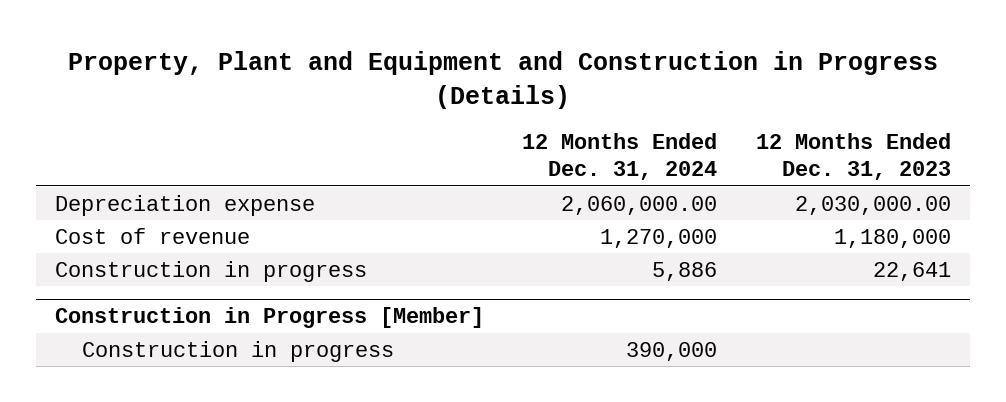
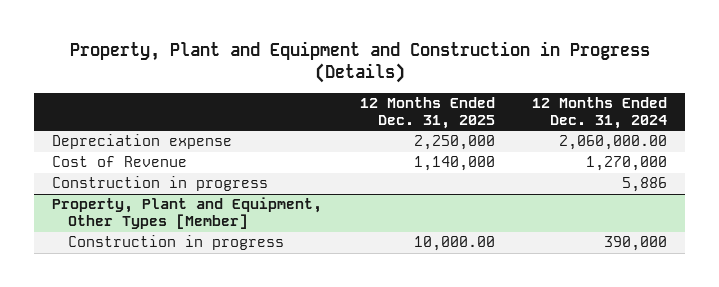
- | 12 Months Ended Dec. 31, 2024 | 12 Months Ended Dec. 31, 2023
+ | 12 Months Ended Dec. 31, 2025 | 12 Months Ended Dec. 31, 2024
- Cost of revenue | 1,270,000 | 1,180,000
+ Cost of Revenue | 1,140,000 | 1,270,000
- Construction in Progress [Member]
+ Property, Plant and Equipment, Other Types [Member]

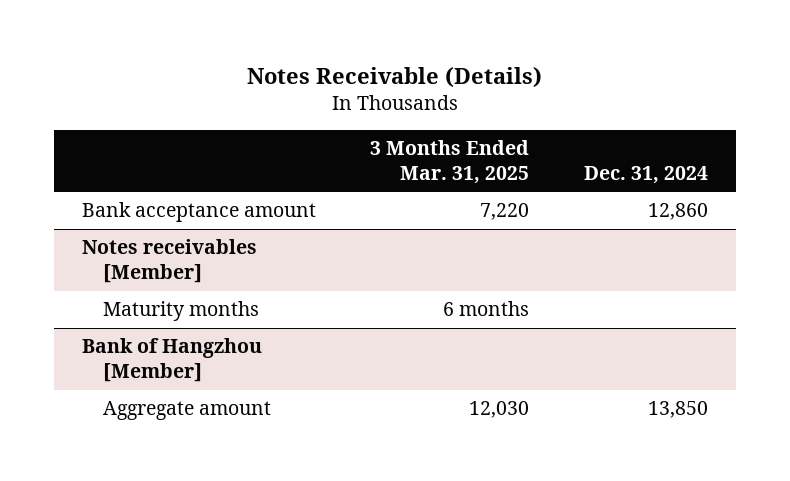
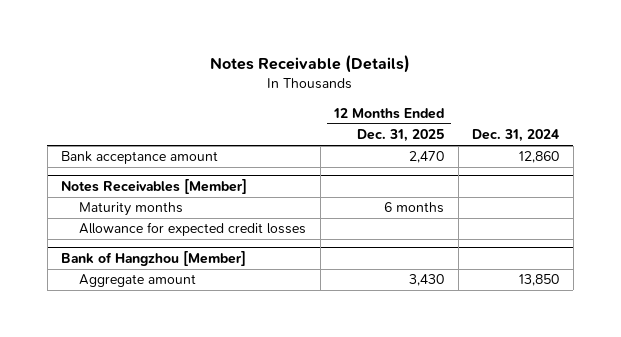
- | 3 Months Ended Mar. 31, 2025 | Dec. 31, 2024
+ | 12 Months Ended Dec. 31, 2025 | Dec. 31, 2024
- Notes receivables [Member]
+ Notes Receivables [Member]
+ Allowance for expected credit losses

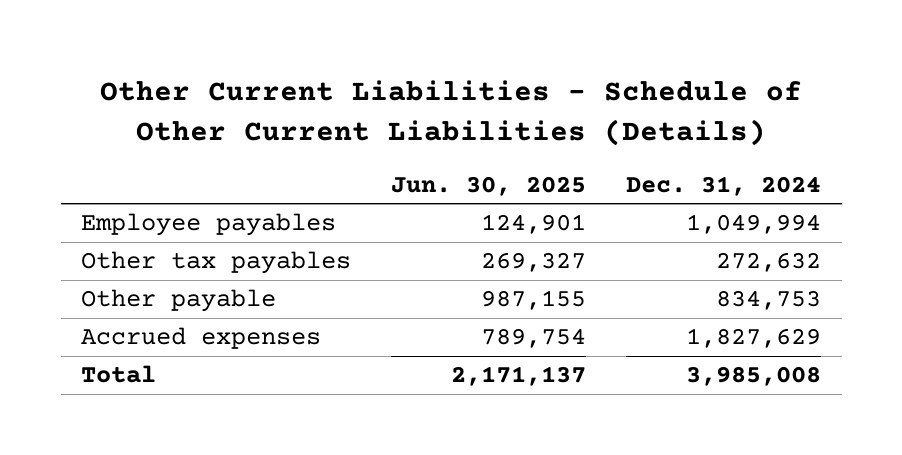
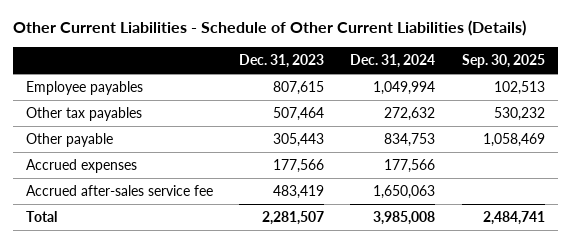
- | Jun. 30, 2025 | Dec. 31, 2024
+ | Dec. 31, 2023 | Dec. 31, 2024 | Sep. 30, 2025
- Accrued expenses | 789,754 | 1,827,629
+ Accrued expenses | 177,566 | 177,566 |
+ Accrued after-sales service fee | 483,419 | 1,650,063 |

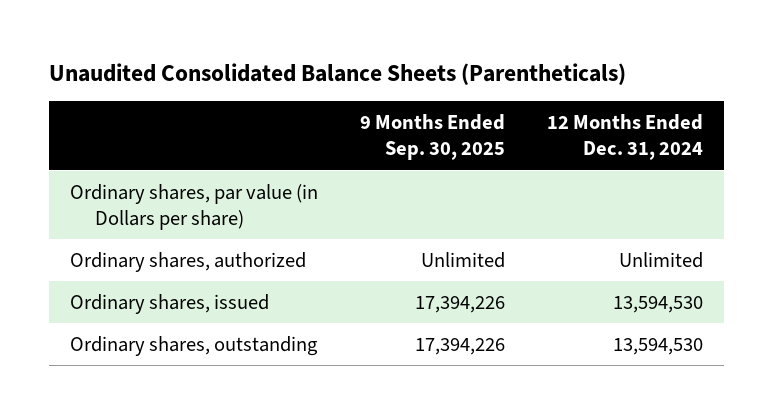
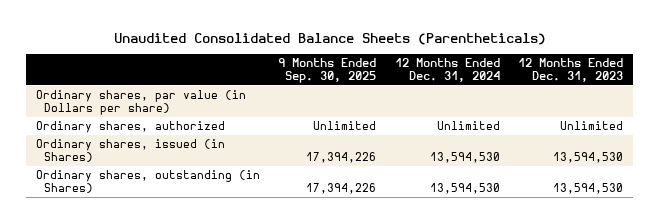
- | 9 Months Ended Sep. 30, 2025 | 12 Months Ended Dec. 31, 2024
+ | 9 Months Ended Sep. 30, 2025 | 12 Months Ended Dec. 31, 2024 | 12 Months Ended Dec. 31, 2023
- Ordinary shares, issued | 17,394,226 | 13,594,530
- Ordinary shares, outstanding | 17,394,226 | 13,594,530
+ Ordinary shares, issued (in Shares) | 17,394,226 | 13,594,530 | 13,594,530
+ Ordinary shares, outstanding (in Shares) | 17,394,226 | 13,594,530 | 13,594,530

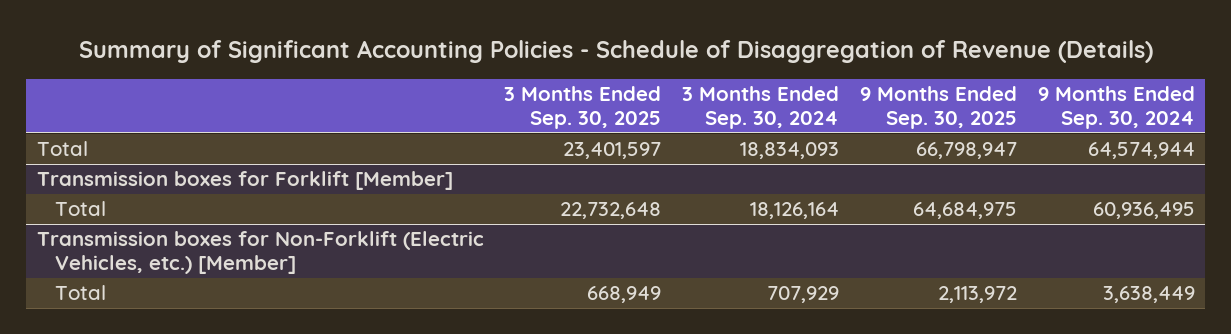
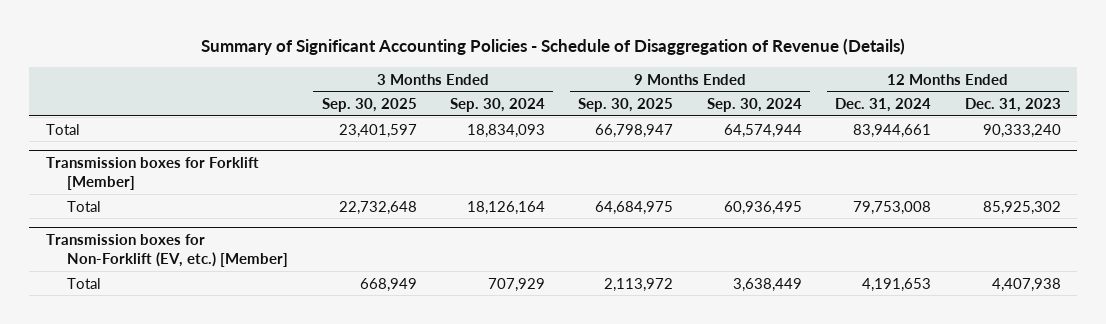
- | 3 Months Ended Sep. 30, 2025 | 3 Months Ended Sep. 30, 2024 | 9 Months Ended Sep. 30, 2025 | 9 Months Ended Sep. 30, 2024
+ | 3 Months Ended Sep. 30, 2025 | 3 Months Ended Sep. 30, 2024 | 9 Months Ended Sep. 30, 2025 | 9 Months Ended Sep. 30, 2024 | 12 Months Ended Dec. 31, 2024 | 12 Months Ended Dec. 31, 2023
- Transmission boxes for Non-Forklift (Electric Vehicles, etc.) [Member]
+ Transmission boxes for Non-Forklift (EV, etc.) [Member]

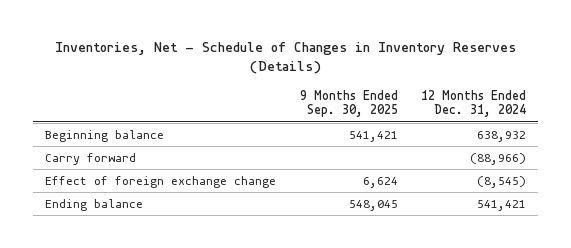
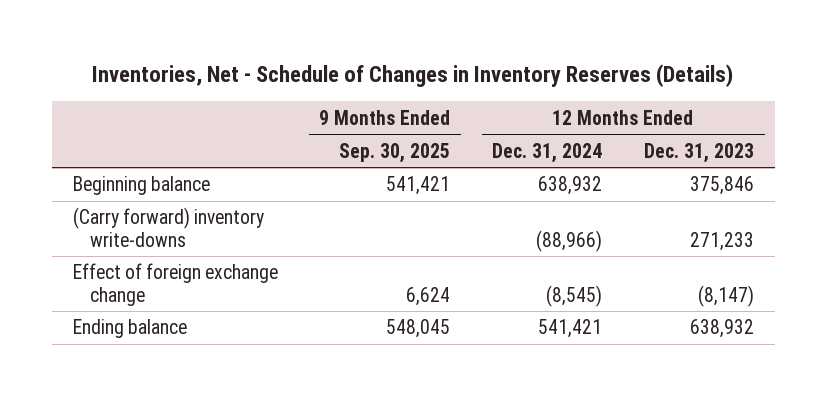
- | 9 Months Ended Sep. 30, 2025 | 12 Months Ended Dec. 31, 2024
+ | 9 Months Ended Sep. 30, 2025 | 12 Months Ended Dec. 31, 2024 | 12 Months Ended Dec. 31, 2023
- Carry forward | | (88,966)
+ (Carry forward) inventory write-downs | | (88,966) | 271,233

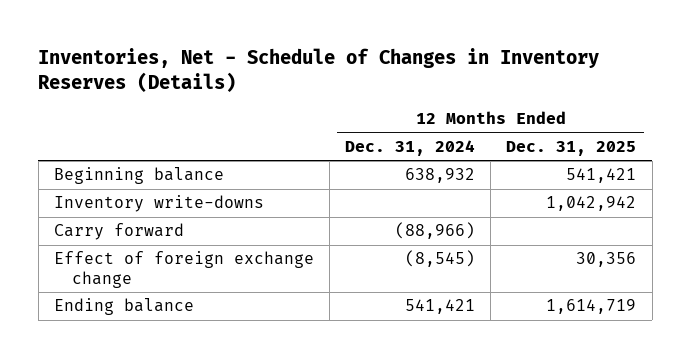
- | 9 Months Ended Sep. 30, 2025 | 12 Months Ended Dec. 31, 2024 | 12 Months Ended Dec. 31, 2023
+ | 12 Months Ended Dec. 31, 2024 | 12 Months Ended Dec. 31, 2025
- (Carry forward) inventory write-downs | | (88,966) | 271,233
+ Inventory write-downs | | 1,042,942
+ Carry forward | (88,966) |

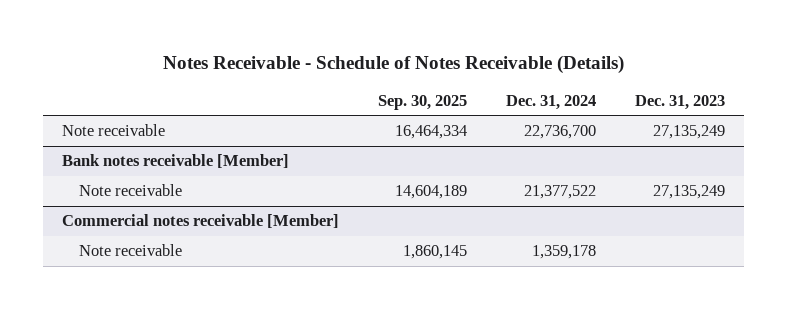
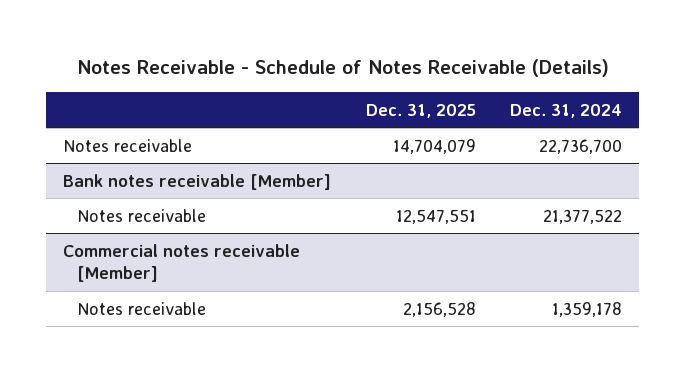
- | Sep. 30, 2025 | Dec. 31, 2024 | Dec. 31, 2023
+ | Dec. 31, 2025 | Dec. 31, 2024
- Note receivable | 16,464,334 | 22,736,700 | 27,135,249
+ Notes receivable | 14,704,079 | 22,736,700
@ Bank notes receivable [Member]
- Note receivable | 14,604,189 | 21,377,522 | 27,135,249
+ Notes receivable | 12,547,551 | 21,377,522
@ Commercial notes receivable [Member]
- Note receivable | 1,860,145 | 1,359,178 |
+ Notes receivable | 2,156,528 | 1,359,178

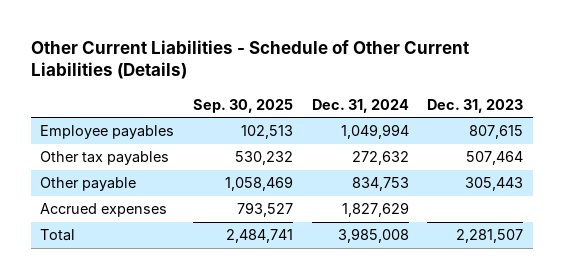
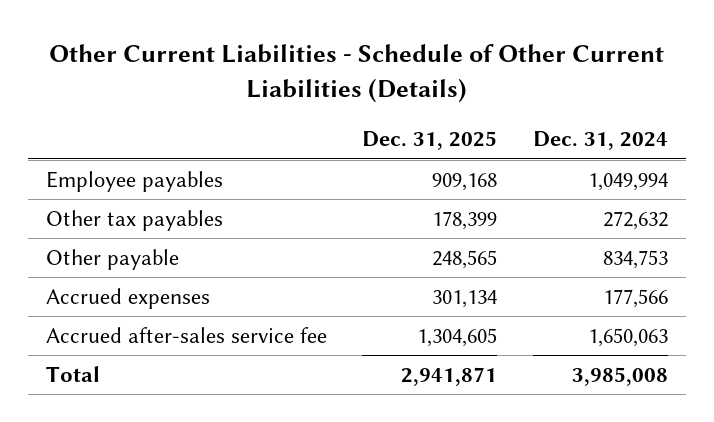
- | Sep. 30, 2025 | Dec. 31, 2024 | Dec. 31, 2023
+ | Dec. 31, 2025 | Dec. 31, 2024
- Accrued expenses | 793,527 | 1,827,629 |
+ Accrued expenses | 301,134 | 177,566
+ Accrued after-sales service fee | 1,304,605 | 1,650,063

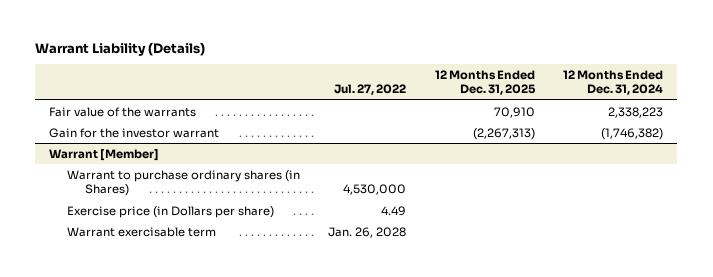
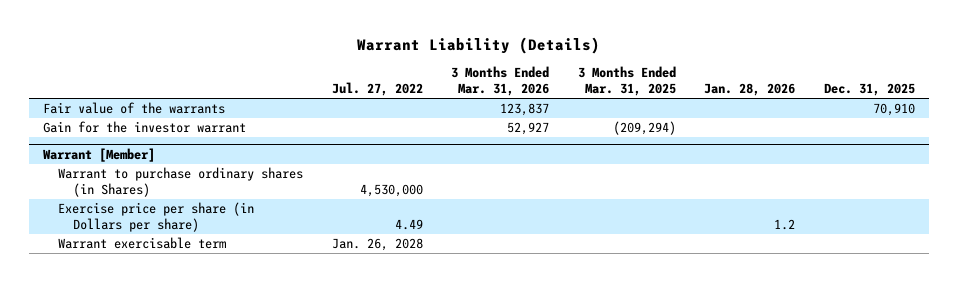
- | Jul. 27, 2022 | 12 Months Ended Dec. 31, 2025 | 12 Months Ended Dec. 31, 2024
+ | Jul. 27, 2022 | 3 Months Ended Mar. 31, 2026 | 3 Months Ended Mar. 31, 2025 | Jan. 28, 2026 | Dec. 31, 2025
@ Warrant [Member]
- Exercise price (in Dollars per share) | 4.49 | |
+ Exercise price per share (in Dollars per share) | 4.49 | | | 1.2 |

